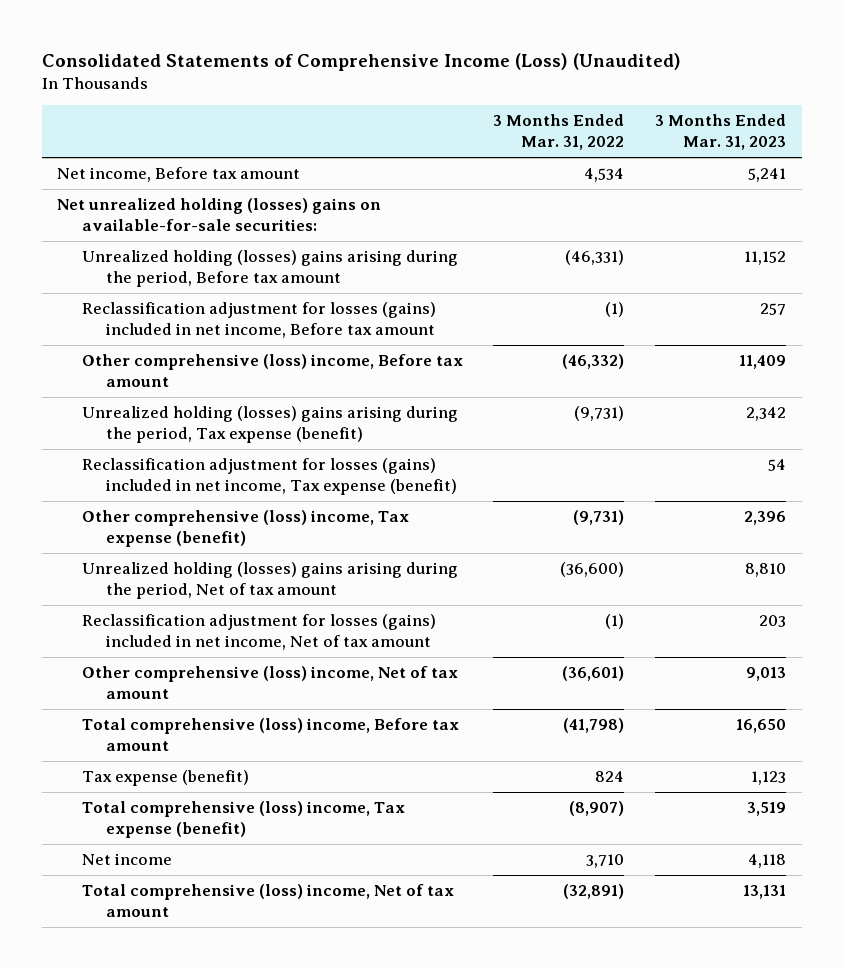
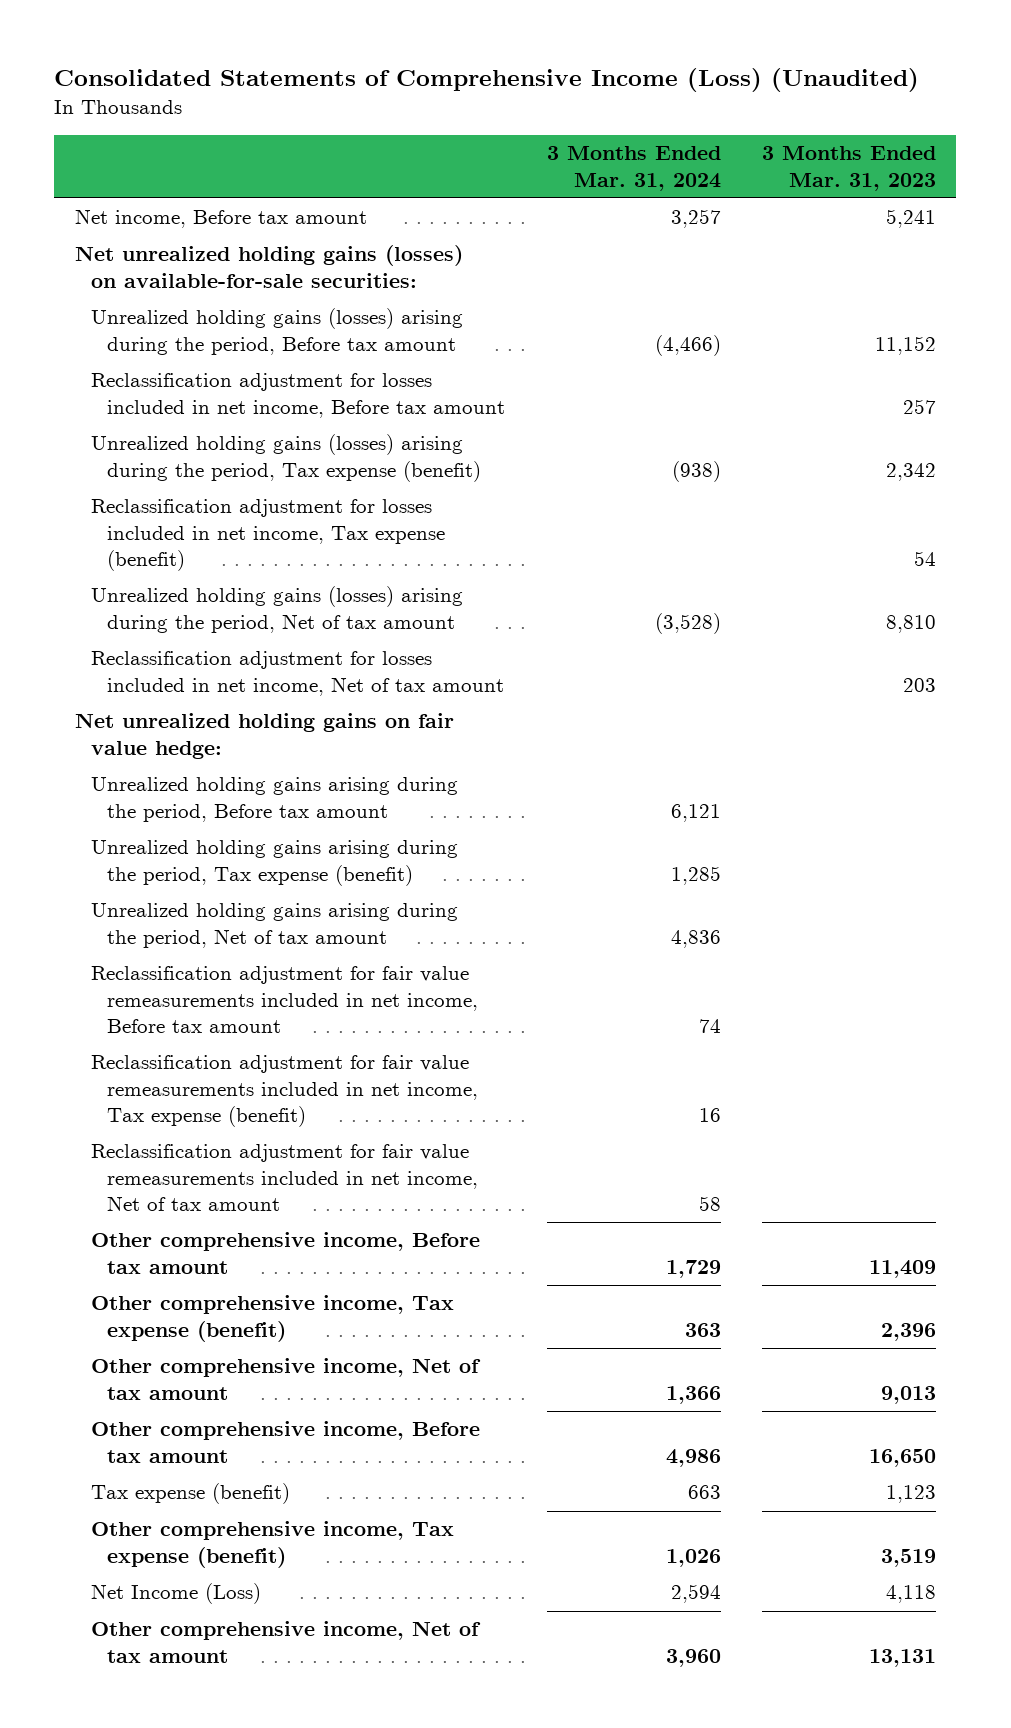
- | 3 Months Ended Mar. 31, 2022 | 3 Months Ended Mar. 31, 2023
+ | 3 Months Ended Mar. 31, 2024 | 3 Months Ended Mar. 31, 2023
- Net unrealized holding (losses) gains on available-for-sale securities:
- Unrealized holding (losses) gains arising during the period, Before tax amount | (46,331) | 11,152
- Reclassification adjustment for losses (gains) included in net income, Before tax amount | (1) | 257
- Other comprehensive (loss) income, Before tax amount | (46,332) | 11,409
- Unrealized holding (losses) gains arising during the period, Tax expense (benefit) | (9,731) | 2,342
- Reclassification adjustment for losses (gains) included in net income, Tax expense (benefit) | | 54
- Other comprehensive (loss) income, Tax expense (benefit) | (9,731) | 2,396
- Unrealized holding (losses) gains arising during the period, Net of tax amount | (36,600) | 8,810
- Reclassification adjustment for losses (gains) included in net income, Net of tax amount | (1) | 203
- Other comprehensive (loss) income, Net of tax amount | (36,601) | 9,013
- Total comprehensive (loss) income, Before tax amount | (41,798) | 16,650
+ Net unrealized holding gains (losses) on available-for-sale securities:
+ Unrealized holding gains (losses) arising during the period, Before tax amount | (4,466) | 11,152
+ Reclassification adjustment for losses included in net income, Before tax amount | | 257
+ Unrealized holding gains (losses) arising during the period, Tax expense (benefit) | (938) | 2,342
+ Reclassification adjustment for losses included in net income, Tax expense (benefit) | | 54
+ Unrealized holding gains (losses) arising during the period, Net of tax amount | (3,528) | 8,810
+ Reclassification adjustment for losses included in net income, Net of tax amount | | 203
+ Net unrealized holding gains on fair value hedge:
+ Unrealized holding gains arising during the period, Before tax amount | 6,121 |
+ Unrealized holding gains arising during the period, Tax expense (benefit) | 1,285 |
+ Unrealized holding gains arising during the period, Net of tax amount | 4,836 |
+ Reclassification adjustment for fair value remeasurements included in net income, Before tax amount | 74 |
+ Reclassification adjustment for fair value remeasurements included in net income, Tax expense (benefit) | 16 |
+ Reclassification adjustment for fair value remeasurements included in net income, Net of tax amount | 58 |
+ Other comprehensive income, Before tax amount | 1,729 | 11,409
+ Other comprehensive income, Tax expense (benefit) | 363 | 2,396
+ Other comprehensive income, Net of tax amount | 1,366 | 9,013
+ Other comprehensive income, Before tax amount | 4,986 | 16,650
- Total comprehensive (loss) income, Tax expense (benefit) | (8,907) | 3,519
- Net income | 3,710 | 4,118
- Total comprehensive (loss) income, Net of tax amount | (32,891) | 13,131
+ Other comprehensive income, Tax expense (benefit) | 1,026 | 3,519
+ Net Income (Loss) | 2,594 | 4,118
+ Other comprehensive income, Net of tax amount | 3,960 | 13,131

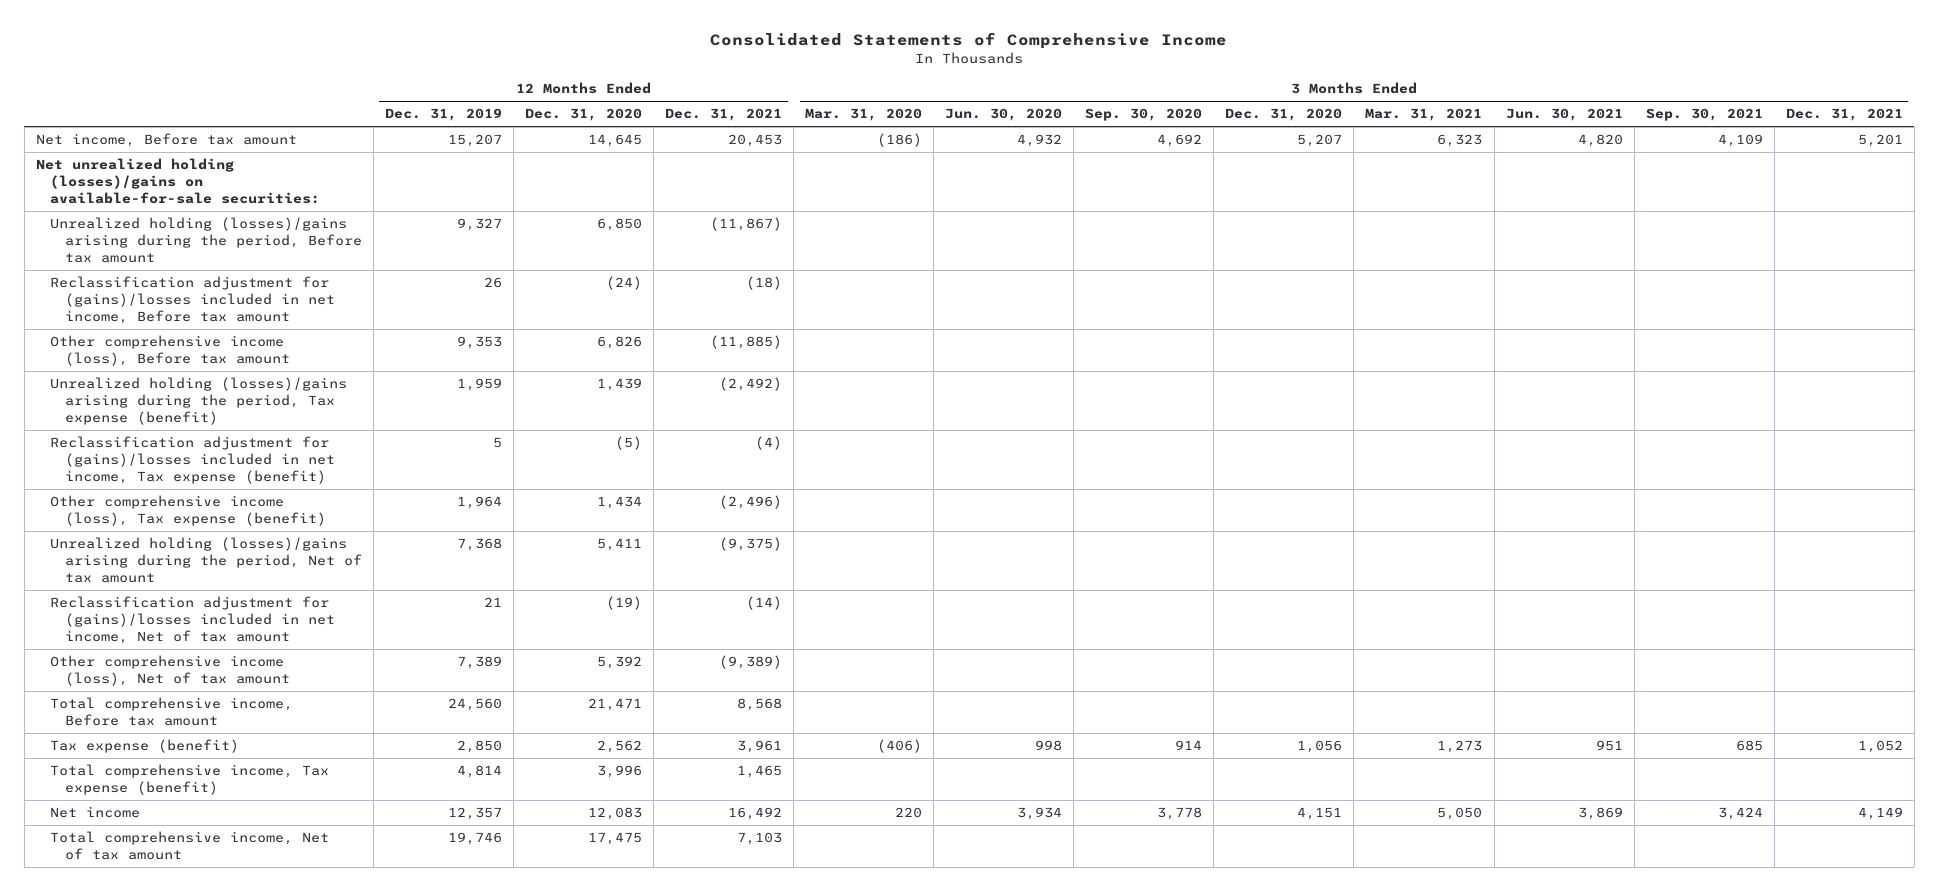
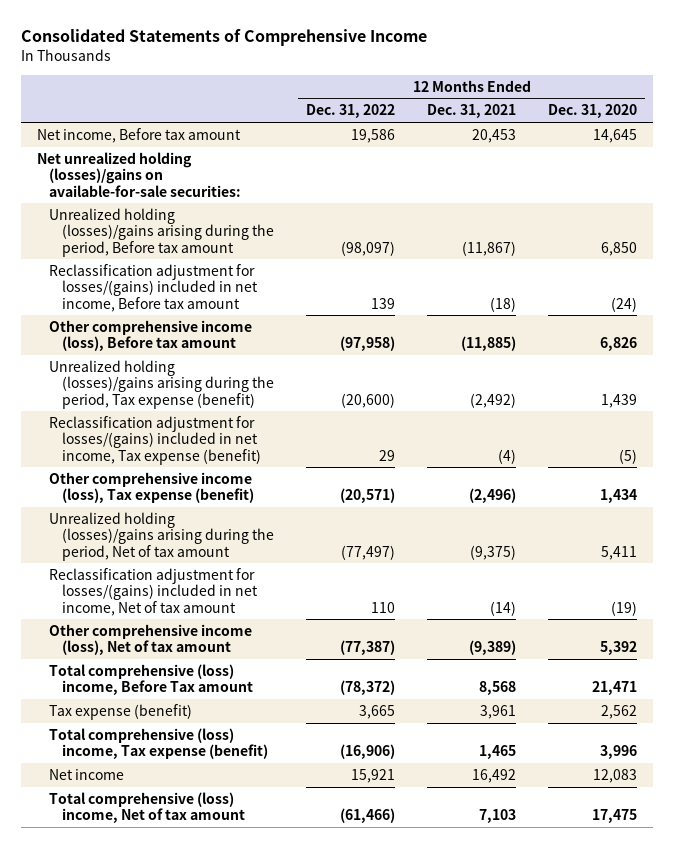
- | 12 Months Ended Dec. 31, 2019 | 12 Months Ended Dec. 31, 2020 | 12 Months Ended Dec. 31, 2021 | 3 Months Ended Mar. 31, 2020 | 3 Months Ended Jun. 30, 2020 | 3 Months Ended Sep. 30, 2020 | 3 Months Ended Dec. 31, 2020 | 3 Months Ended Mar. 31, 2021 | 3 Months Ended Jun. 30, 2021 | 3 Months Ended Sep. 30, 2021 | 3 Months Ended Dec. 31, 2021
+ | 12 Months Ended Dec. 31, 2022 | 12 Months Ended Dec. 31, 2021 | 12 Months Ended Dec. 31, 2020
- Reclassification adjustment for (gains)/losses included in net income, Before tax amount | 26 | (24) | (18) | | | | | | | |
+ Reclassification adjustment for losses/(gains) included in net income, Before tax amount | 139 | (18) | (24)
- Reclassification adjustment for (gains)/losses included in net income, Tax expense (benefit) | 5 | (5) | (4) | | | | | | | |
+ Reclassification adjustment for losses/(gains) included in net income, Tax expense (benefit) | 29 | (4) | (5)
- Reclassification adjustment for (gains)/losses included in net income, Net of tax amount | 21 | (19) | (14) | | | | | | | |
+ Reclassification adjustment for losses/(gains) included in net income, Net of tax amount | 110 | (14) | (19)
- Total comprehensive income, Before tax amount | 24,560 | 21,471 | 8,568 | | | | | | | |
+ Total comprehensive (loss) income, Before Tax amount | (78,372) | 8,568 | 21,471
- Total comprehensive income, Tax expense (benefit) | 4,814 | 3,996 | 1,465 | | | | | | | |
+ Total comprehensive (loss) income, Tax expense (benefit) | (16,906) | 1,465 | 3,996
- Total comprehensive income, Net of tax amount | 19,746 | 17,475 | 7,103 | | | | | | | |
+ Total comprehensive (loss) income, Net of tax amount | (61,466) | 7,103 | 17,475

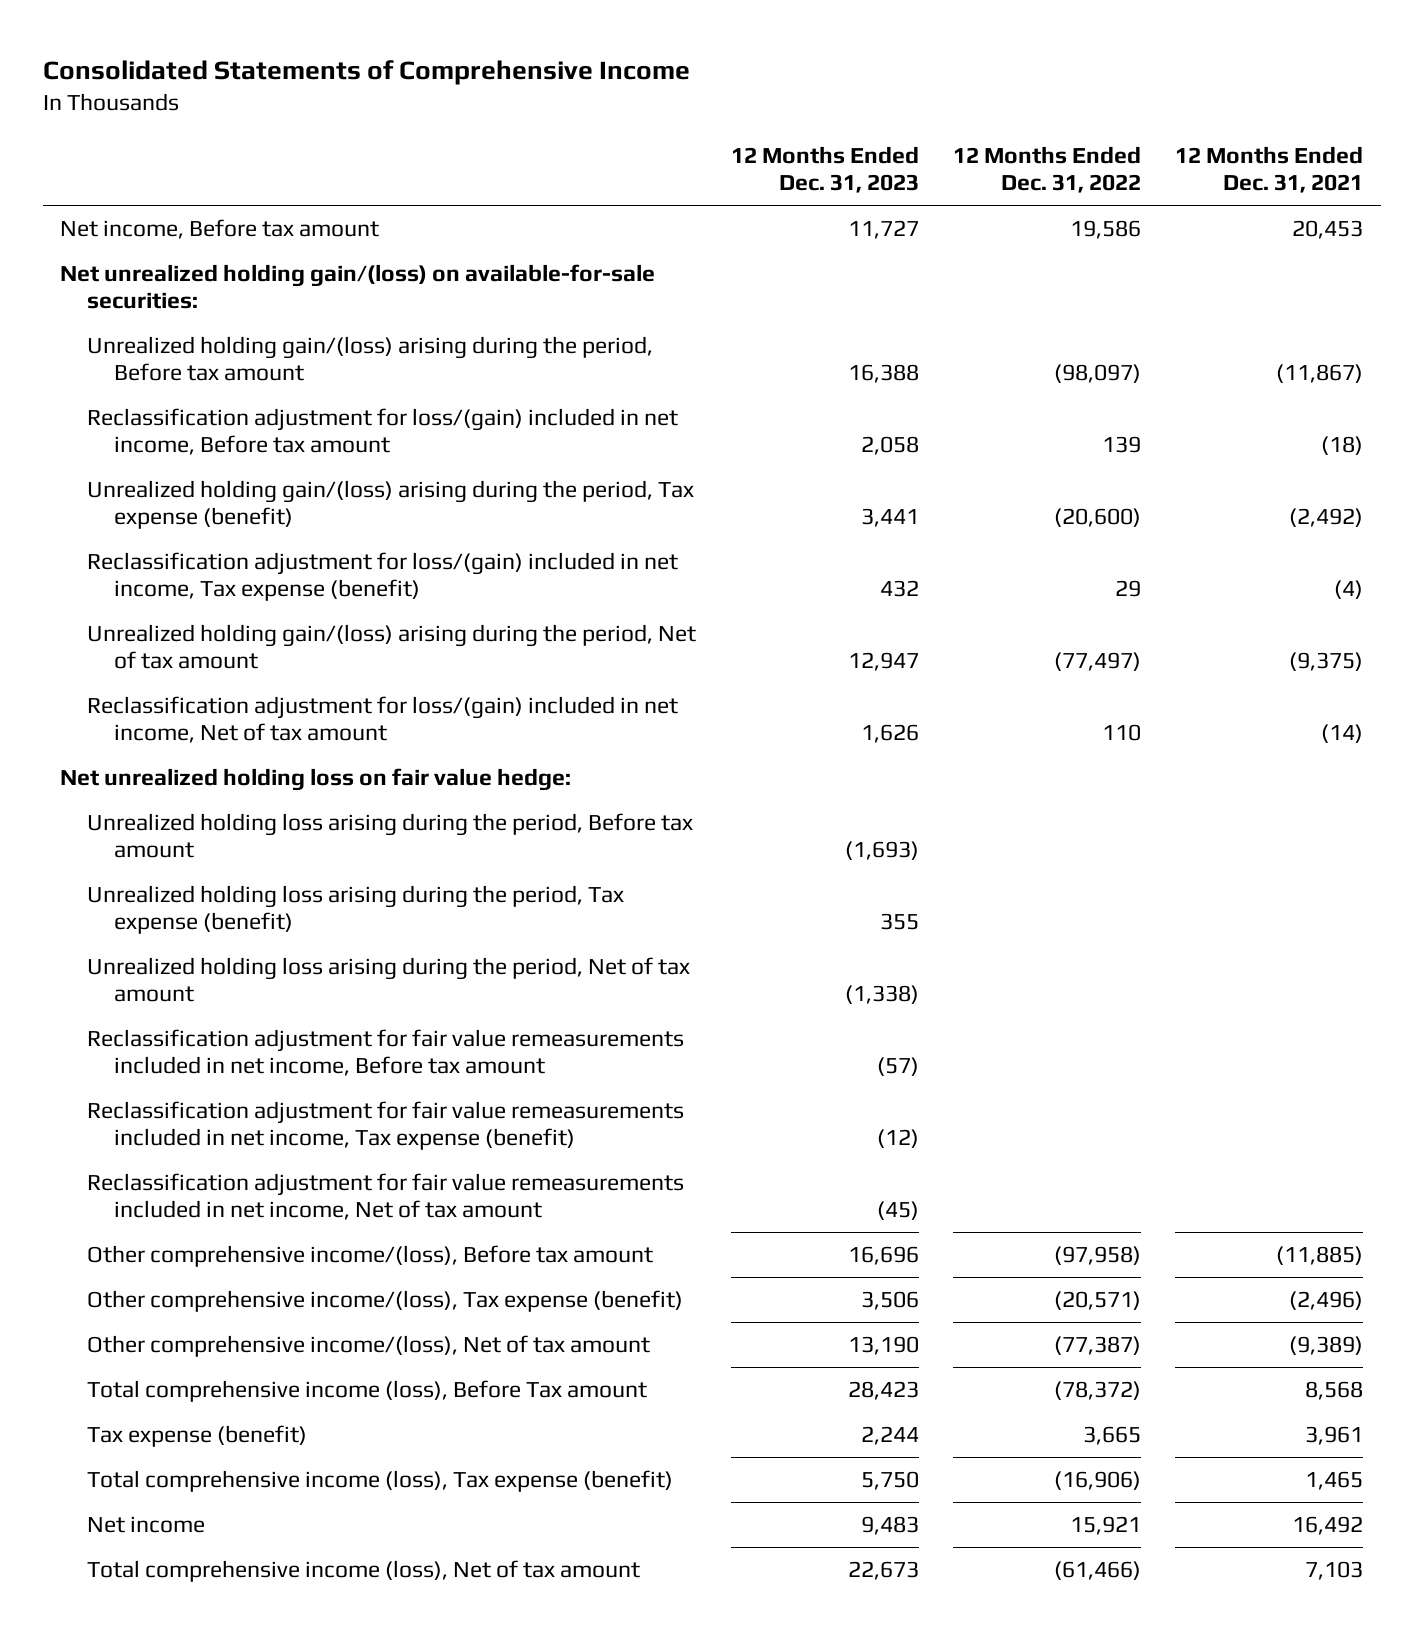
- | 12 Months Ended Dec. 31, 2022 | 12 Months Ended Dec. 31, 2021 | 12 Months Ended Dec. 31, 2020
+ | 12 Months Ended Dec. 31, 2023 | 12 Months Ended Dec. 31, 2022 | 12 Months Ended Dec. 31, 2021
- Net unrealized holding (losses)/gains on available-for-sale securities:
- Unrealized holding (losses)/gains arising during the period, Before tax amount | (98,097) | (11,867) | 6,850
- Reclassification adjustment for losses/(gains) included in net income, Before tax amount | 139 | (18) | (24)
- Other comprehensive income (loss), Before tax amount | (97,958) | (11,885) | 6,826
- Unrealized holding (losses)/gains arising during the period, Tax expense (benefit) | (20,600) | (2,492) | 1,439
- Reclassification adjustment for losses/(gains) included in net income, Tax expense (benefit) | 29 | (4) | (5)
- Other comprehensive income (loss), Tax expense (benefit) | (20,571) | (2,496) | 1,434
- Unrealized holding (losses)/gains arising during the period, Net of tax amount | (77,497) | (9,375) | 5,411
- Reclassification adjustment for losses/(gains) included in net income, Net of tax amount | 110 | (14) | (19)
- Other comprehensive income (loss), Net of tax amount | (77,387) | (9,389) | 5,392
- Total comprehensive (loss) income, Before Tax amount | (78,372) | 8,568 | 21,471
+ Net unrealized holding gain/(loss) on available-for-sale securities:
+ Unrealized holding gain/(loss) arising during the period, Before tax amount | 16,388 | (98,097) | (11,867)
+ Reclassification adjustment for loss/(gain) included in net income, Before tax amount | 2,058 | 139 | (18)
+ Unrealized holding gain/(loss) arising during the period, Tax expense (benefit) | 3,441 | (20,600) | (2,492)
+ Reclassification adjustment for loss/(gain) included in net income, Tax expense (benefit) | 432 | 29 | (4)
+ Unrealized holding gain/(loss) arising during the period, Net of tax amount | 12,947 | (77,497) | (9,375)
+ Reclassification adjustment for loss/(gain) included in net income, Net of tax amount | 1,626 | 110 | (14)
+ Net unrealized holding loss on fair value hedge:
+ Unrealized holding loss arising during the period, Before tax amount | (1,693) | |
+ Unrealized holding loss arising during the period, Tax expense (benefit) | 355 | |
+ Unrealized holding loss arising during the period, Net of tax amount | (1,338) | |
+ Reclassification adjustment for fair value remeasurements included in net income, Before tax amount | (57) | |
+ Reclassification adjustment for fair value remeasurements included in net income, Tax expense (benefit) | (12) | |
+ Reclassification adjustment for fair value remeasurements included in net income, Net of tax amount | (45) | |
+ Other comprehensive income/(loss), Before tax amount | 16,696 | (97,958) | (11,885)
+ Other comprehensive income/(loss), Tax expense (benefit) | 3,506 | (20,571) | (2,496)
+ Other comprehensive income/(loss), Net of tax amount | 13,190 | (77,387) | (9,389)
+ Total comprehensive income (loss), Before Tax amount | 28,423 | (78,372) | 8,568
- Total comprehensive (loss) income, Tax expense (benefit) | (16,906) | 1,465 | 3,996
+ Total comprehensive income (loss), Tax expense (benefit) | 5,750 | (16,906) | 1,465
- Total comprehensive (loss) income, Net of tax amount | (61,466) | 7,103 | 17,475
+ Total comprehensive income (loss), Net of tax amount | 22,673 | (61,466) | 7,103

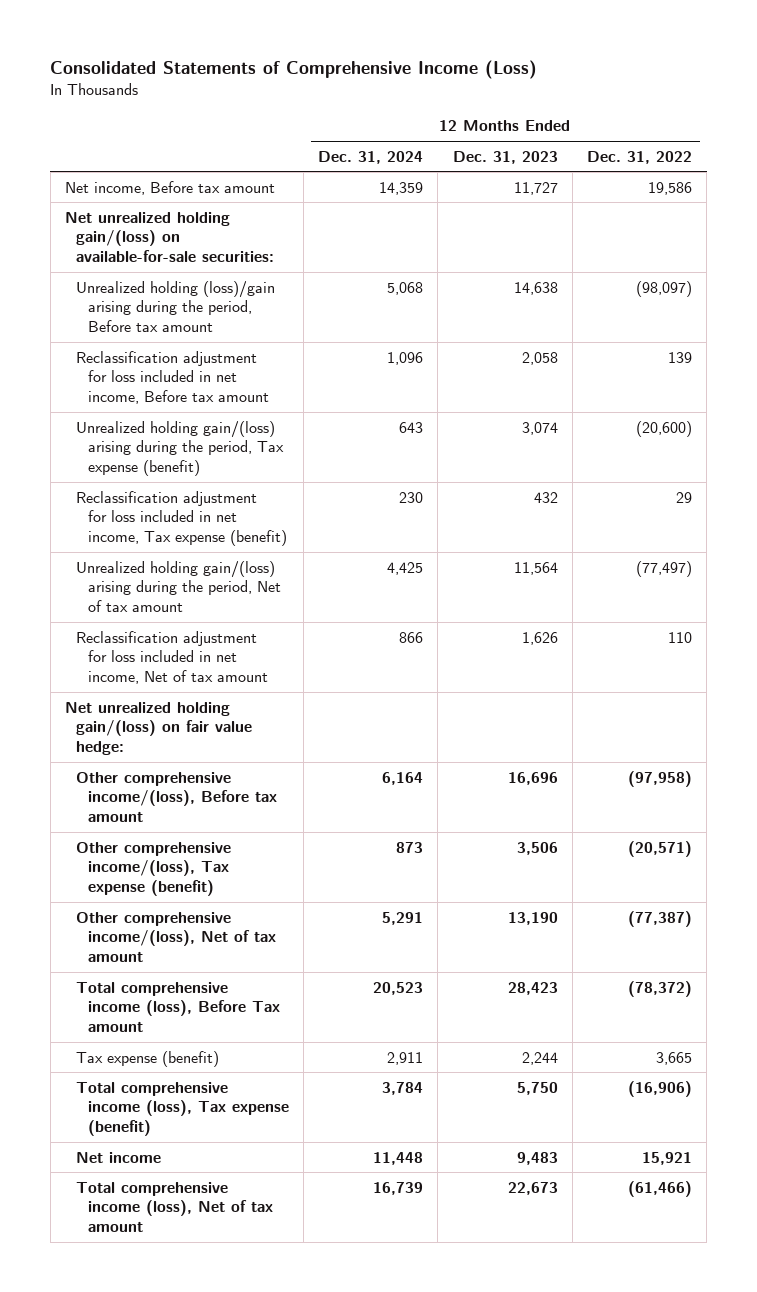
- Consolidated Statements of Comprehensive Income
+ Consolidated Statements of Comprehensive Income (Loss)
- | 12 Months Ended Dec. 31, 2023 | 12 Months Ended Dec. 31, 2022 | 12 Months Ended Dec. 31, 2021
+ | 12 Months Ended Dec. 31, 2024 | 12 Months Ended Dec. 31, 2023 | 12 Months Ended Dec. 31, 2022
- Unrealized holding gain/(loss) arising during the period, Before tax amount | 16,388 | (98,097) | (11,867)
- Reclassification adjustment for loss/(gain) included in net income, Before tax amount | 2,058 | 139 | (18)
- Unrealized holding gain/(loss) arising during the period, Tax expense (benefit) | 3,441 | (20,600) | (2,492)
- Reclassification adjustment for loss/(gain) included in net income, Tax expense (benefit) | 432 | 29 | (4)
- Unrealized holding gain/(loss) arising during the period, Net of tax amount | 12,947 | (77,497) | (9,375)
- Reclassification adjustment for loss/(gain) included in net income, Net of tax amount | 1,626 | 110 | (14)
- Net unrealized holding loss on fair value hedge:
- Unrealized holding loss arising during the period, Before tax amount | (1,693) | |
- Unrealized holding loss arising during the period, Tax expense (benefit) | 355 | |
- Unrealized holding loss arising during the period, Net of tax amount | (1,338) | |
- Reclassification adjustment for fair value remeasurements included in net income, Before tax amount | (57) | |
- Reclassification adjustment for fair value remeasurements included in net income, Tax expense (benefit) | (12) | |
- Reclassification adjustment for fair value remeasurements included in net income, Net of tax amount | (45) | |
+ Unrealized holding (loss)/gain arising during the period, Before tax amount | 5,068 | 14,638 | (98,097)
+ Reclassification adjustment for loss included in net income, Before tax amount | 1,096 | 2,058 | 139
+ Unrealized holding gain/(loss) arising during the period, Tax expense (benefit) | 643 | 3,074 | (20,600)
+ Reclassification adjustment for loss included in net income, Tax expense (benefit) | 230 | 432 | 29
+ Unrealized holding gain/(loss) arising during the period, Net of tax amount | 4,425 | 11,564 | (77,497)
+ Reclassification adjustment for loss included in net income, Net of tax amount | 866 | 1,626 | 110
+ Net unrealized holding gain/(loss) on fair value hedge:

